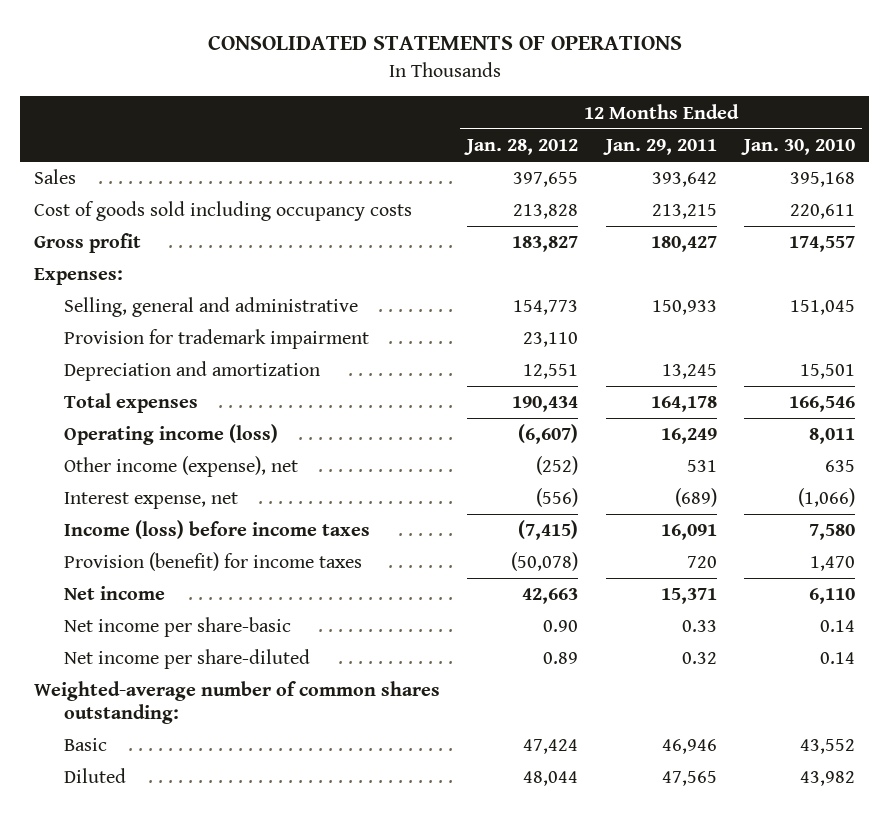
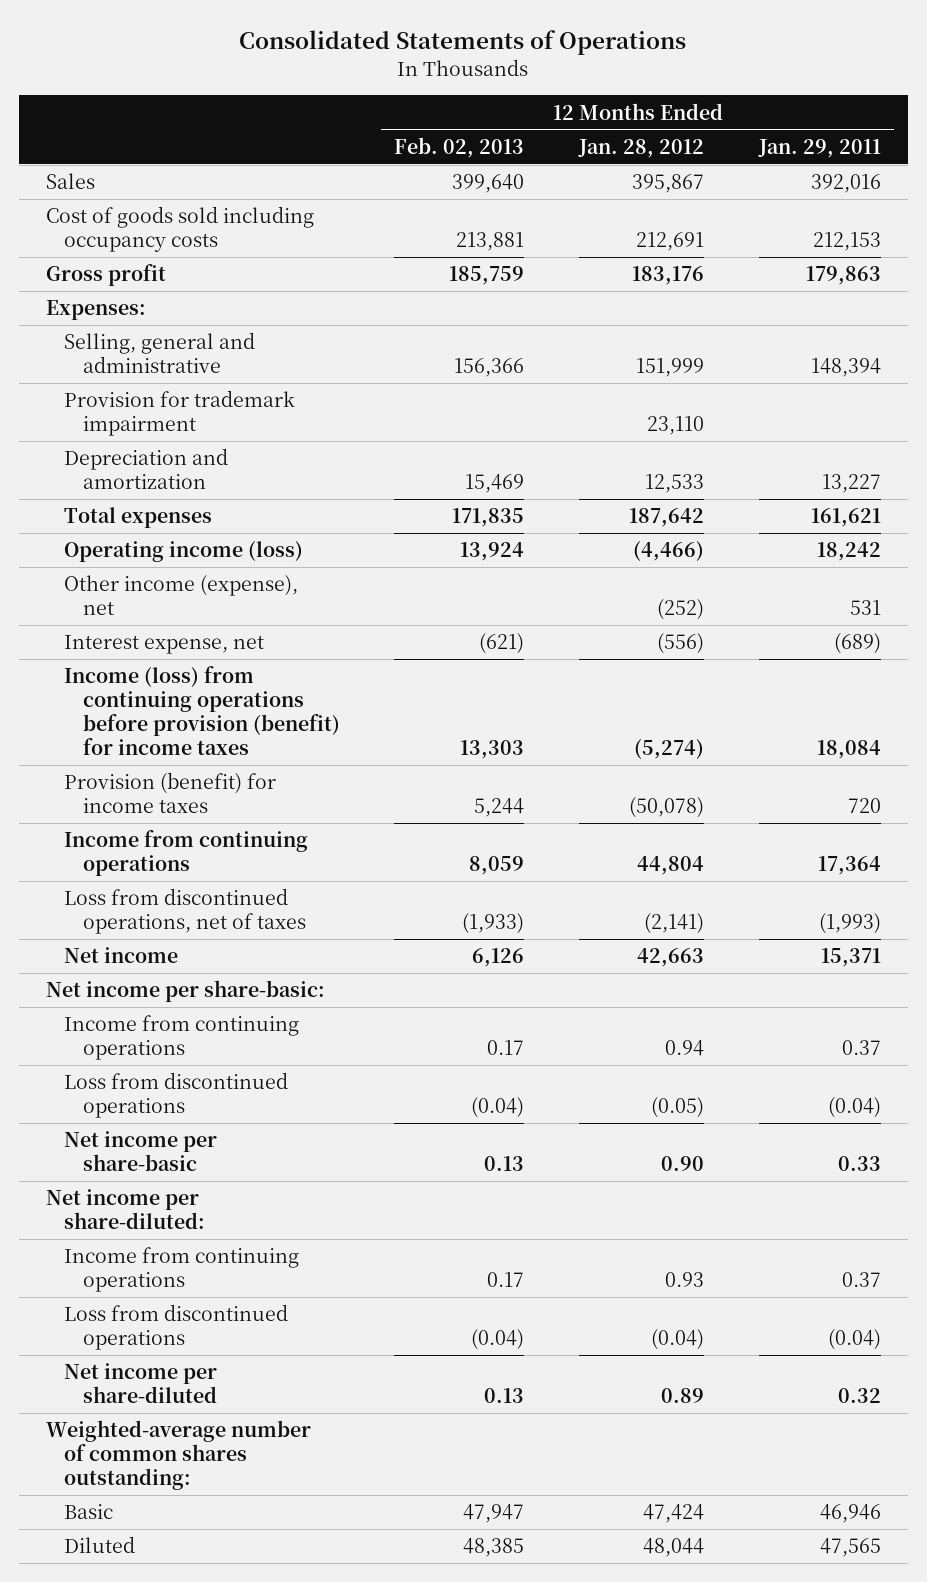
- CONSOLIDATED STATEMENTS OF OPERATIONS
+ Consolidated Statements of Operations
- | 12 Months Ended Jan. 28, 2012 | 12 Months Ended Jan. 29, 2011 | 12 Months Ended Jan. 30, 2010
+ | 12 Months Ended Feb. 02, 2013 | 12 Months Ended Jan. 28, 2012 | 12 Months Ended Jan. 29, 2011
- Sales | 397,655 | 393,642 | 395,168
- Cost of goods sold including occupancy costs | 213,828 | 213,215 | 220,611
- Gross profit | 183,827 | 180,427 | 174,557
+ Sales | 399,640 | 395,867 | 392,016
+ Cost of goods sold including occupancy costs | 213,881 | 212,691 | 212,153
+ Gross profit | 185,759 | 183,176 | 179,863
- Selling, general and administrative | 154,773 | 150,933 | 151,045
+ Selling, general and administrative | 156,366 | 151,999 | 148,394
- Depreciation and amortization | 12,551 | 13,245 | 15,501
- Total expenses | 190,434 | 164,178 | 166,546
- Operating income (loss) | (6,607) | 16,249 | 8,011
+ Depreciation and amortization | 15,469 | 12,533 | 13,227
+ Total expenses | 171,835 | 187,642 | 161,621
+ Operating income (loss) | 13,924 | (4,466) | 18,242
- Income (loss) before income taxes | (7,415) | 16,091 | 7,580
+ Income (loss) from continuing operations before provision (benefit) for income taxes | 13,303 | (5,274) | 18,084
+ Income from continuing operations | 8,059 | 44,804 | 17,364
+ Loss from discontinued operations, net of taxes | (1,933) | (2,141) | (1,993)
+ Net income per share-basic:
+ Income from continuing operations | 0.17 | 0.94 | 0.37
+ Loss from discontinued operations | (0.04) | (0.05) | (0.04)
+ Net income per share-diluted:
+ Income from continuing operations | 0.17 | 0.93 | 0.37
+ Loss from discontinued operations | (0.04) | (0.04) | (0.04)

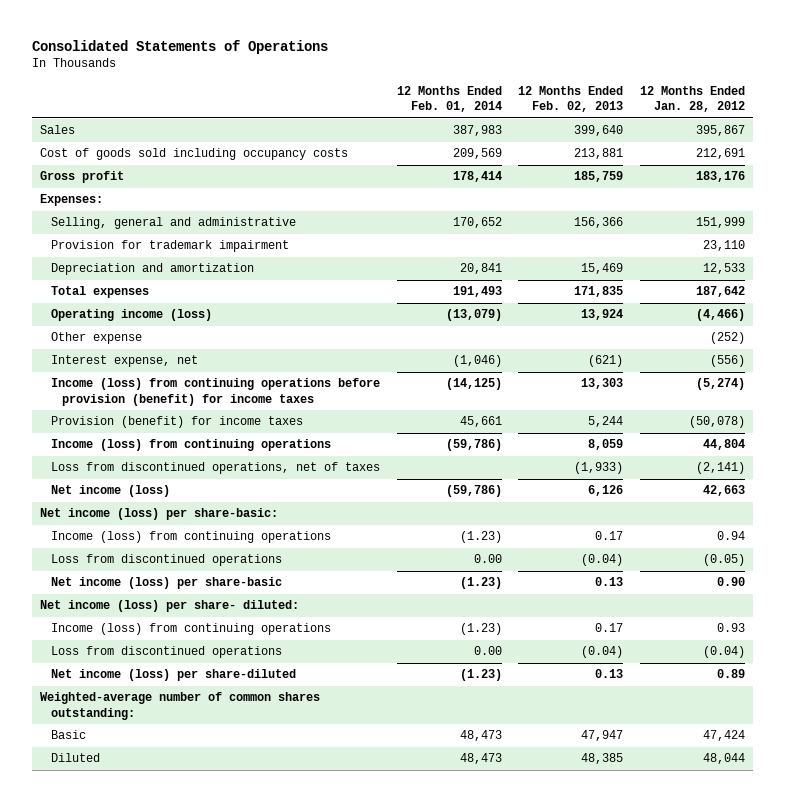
- | 12 Months Ended Feb. 02, 2013 | 12 Months Ended Jan. 28, 2012 | 12 Months Ended Jan. 29, 2011
+ | 12 Months Ended Feb. 01, 2014 | 12 Months Ended Feb. 02, 2013 | 12 Months Ended Jan. 28, 2012
- Other income (expense), net | | (252) | 531
+ Other expense | | | (252)
- Income from continuing operations | 8,059 | 44,804 | 17,364
+ Income (loss) from continuing operations | (59,786) | 8,059 | 44,804
- Net income | 6,126 | 42,663 | 15,371
- Net income per share-basic:
- Income from continuing operations | 0.17 | 0.94 | 0.37
+ Net income (loss) | (59,786) | 6,126 | 42,663
+ Net income (loss) per share-basic:
+ Income (loss) from continuing operations | (1.23) | 0.17 | 0.94
- Net income per share-basic | 0.13 | 0.90 | 0.33
- Net income per share-diluted:
- Income from continuing operations | 0.17 | 0.93 | 0.37
+ Net income (loss) per share-basic | (1.23) | 0.13 | 0.90
+ Net income (loss) per share- diluted:
+ Income (loss) from continuing operations | (1.23) | 0.17 | 0.93
- Net income per share-diluted | 0.13 | 0.89 | 0.32
+ Net income (loss) per share-diluted | (1.23) | 0.13 | 0.89

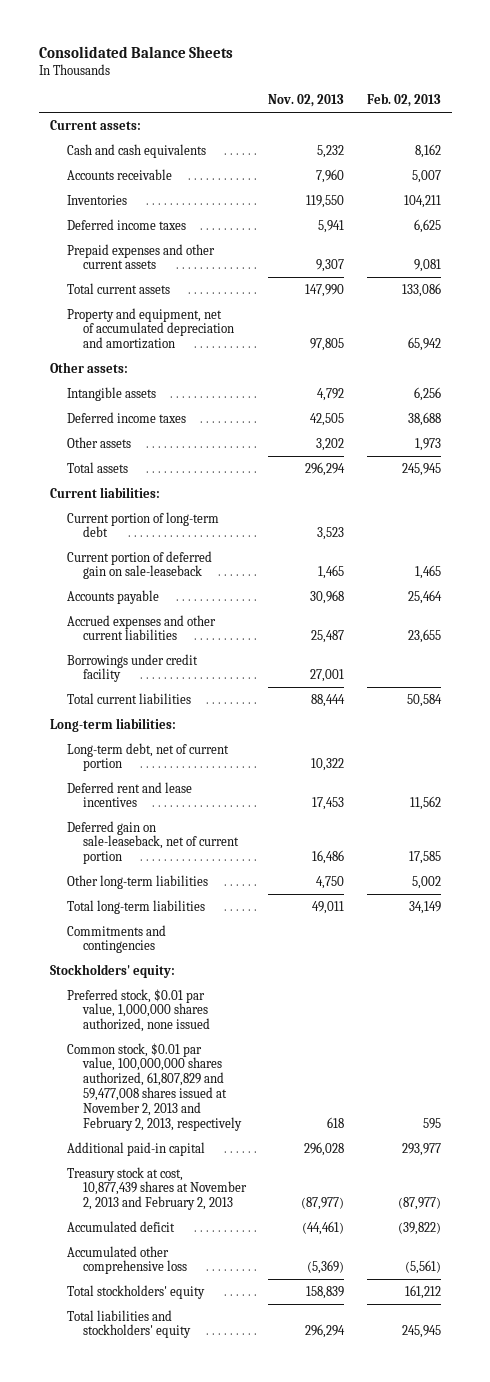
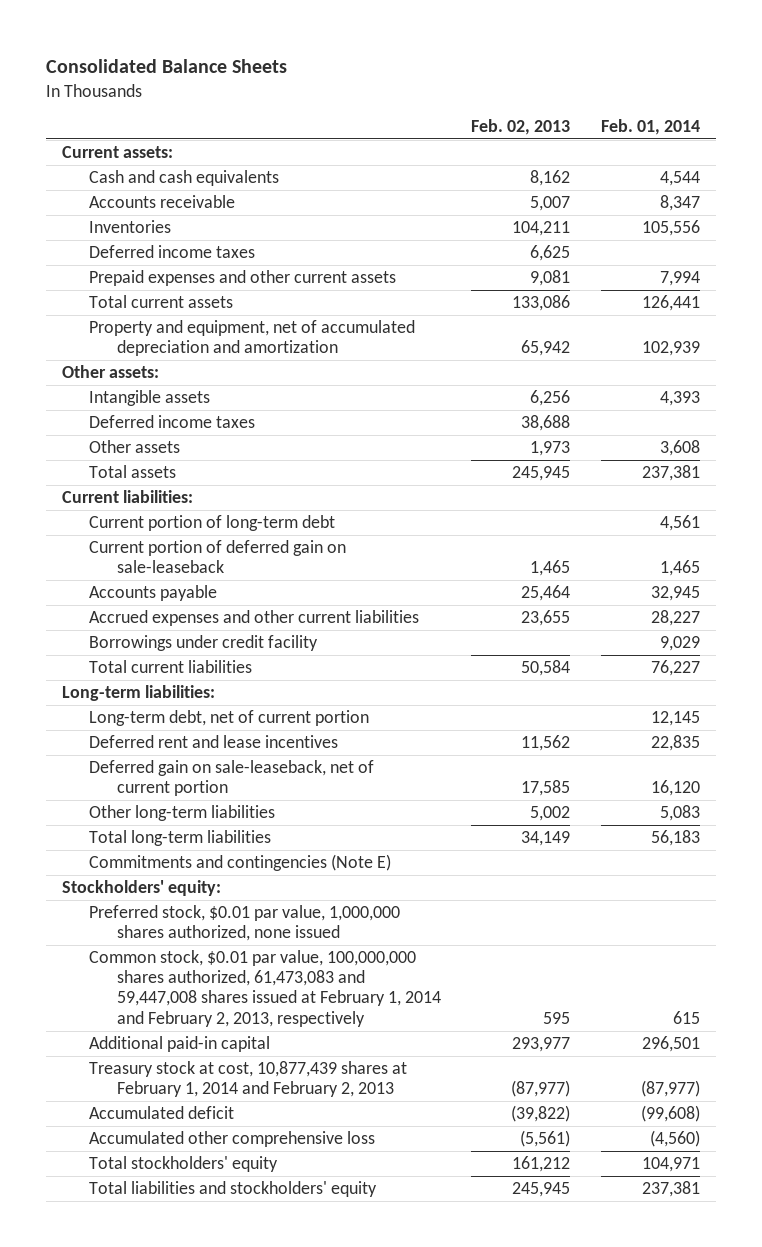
- | Nov. 02, 2013 | Feb. 02, 2013
+ | Feb. 02, 2013 | Feb. 01, 2014
- Commitments and contingencies
+ Commitments and contingencies (Note E)
- Common stock, $0.01 par value, 100,000,000 shares authorized, 61,807,829 and 59,477,008 shares issued at November 2, 2013 and February 2, 2013, respectively | 618 | 595
+ Common stock, $0.01 par value, 100,000,000 shares authorized, 61,473,083 and 59,447,008 shares issued at February 1, 2014 and February 2, 2013, respectively | 595 | 615
- Treasury stock at cost, 10,877,439 shares at November 2, 2013 and February 2, 2013 | (87,977) | (87,977)
+ Treasury stock at cost, 10,877,439 shares at February 1, 2014 and February 2, 2013 | (87,977) | (87,977)

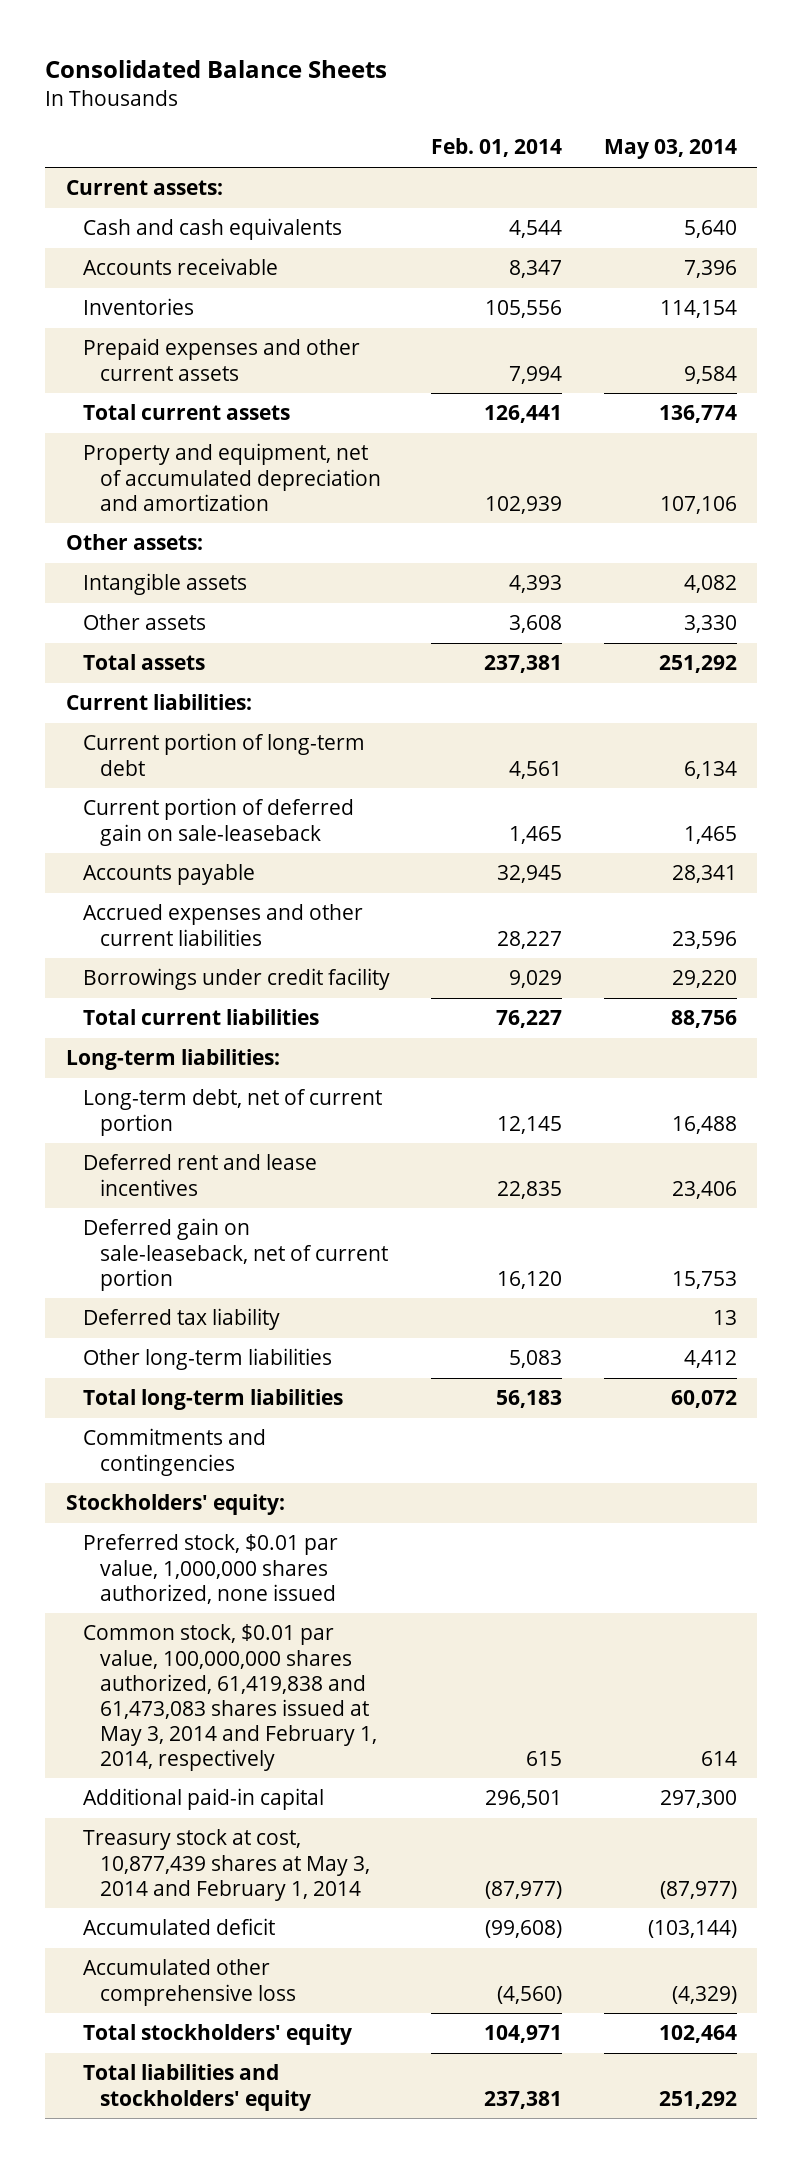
- | Feb. 02, 2013 | Feb. 01, 2014
+ | Feb. 01, 2014 | May 03, 2014
- Deferred income taxes | 6,625 |
- Deferred income taxes | 38,688 |
+ Deferred tax liability | | 13
- Commitments and contingencies (Note E)
+ Commitments and contingencies
- Common stock, $0.01 par value, 100,000,000 shares authorized, 61,473,083 and 59,447,008 shares issued at February 1, 2014 and February 2, 2013, respectively | 595 | 615
+ Common stock, $0.01 par value, 100,000,000 shares authorized, 61,419,838 and 61,473,083 shares issued at May 3, 2014 and February 1, 2014, respectively | 615 | 614
- Treasury stock at cost, 10,877,439 shares at February 1, 2014 and February 2, 2013 | (87,977) | (87,977)
+ Treasury stock at cost, 10,877,439 shares at May 3, 2014 and February 1, 2014 | (87,977) | (87,977)

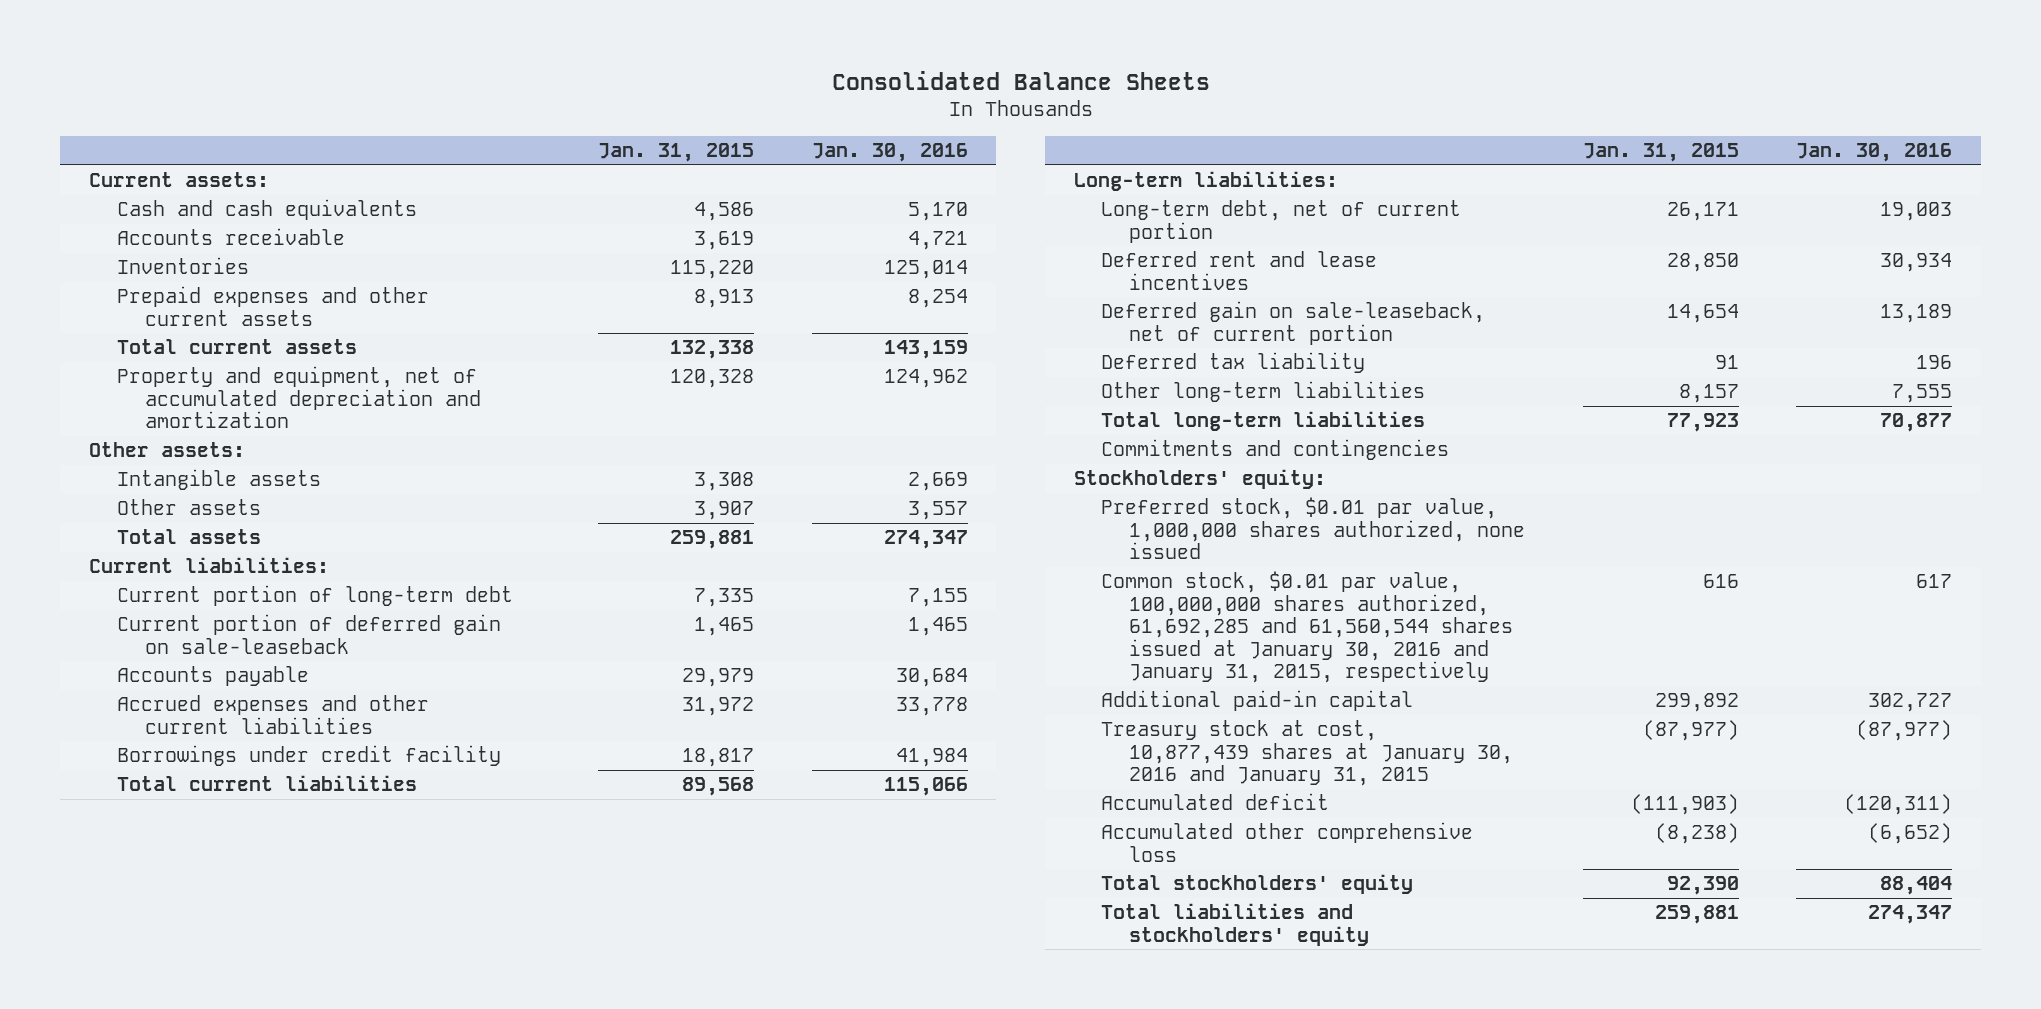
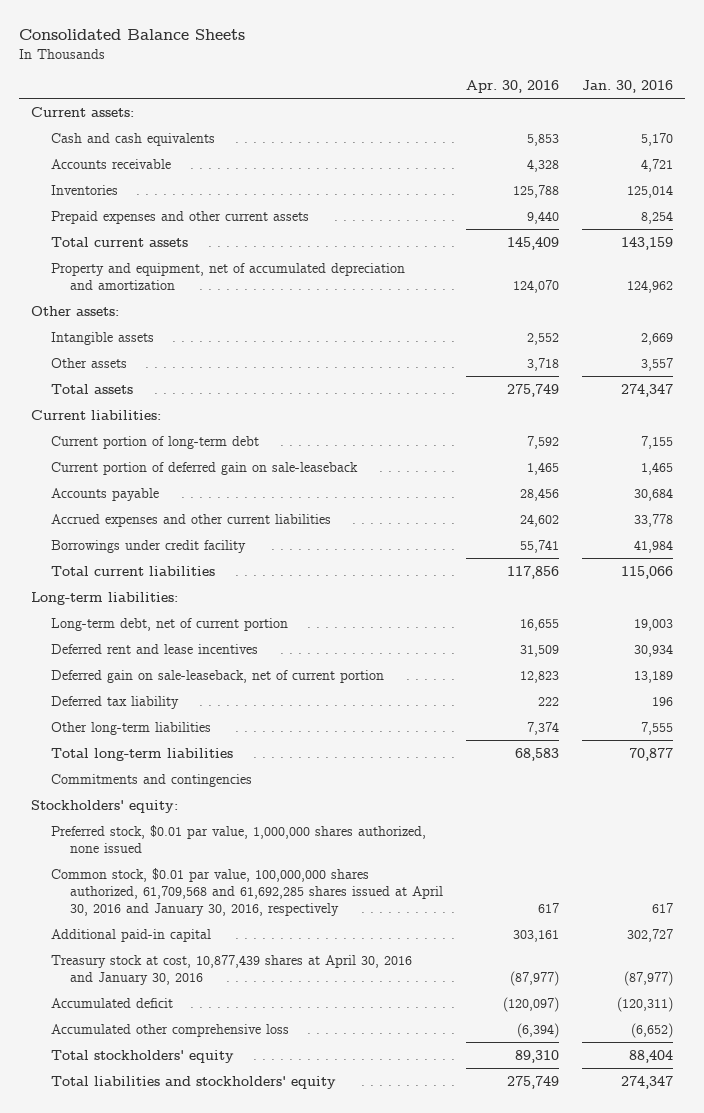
- | Jan. 31, 2015 | Jan. 30, 2016
+ | Apr. 30, 2016 | Jan. 30, 2016
- Common stock, $0.01 par value, 100,000,000 shares authorized, 61,692,285 and 61,560,544 shares issued at January 30, 2016 and January 31, 2015, respectively | 616 | 617
+ Common stock, $0.01 par value, 100,000,000 shares authorized, 61,709,568 and 61,692,285 shares issued at April 30, 2016 and January 30, 2016, respectively | 617 | 617
- Treasury stock at cost, 10,877,439 shares at January 30, 2016 and January 31, 2015 | (87,977) | (87,977)
+ Treasury stock at cost, 10,877,439 shares at April 30, 2016 and January 30, 2016 | (87,977) | (87,977)

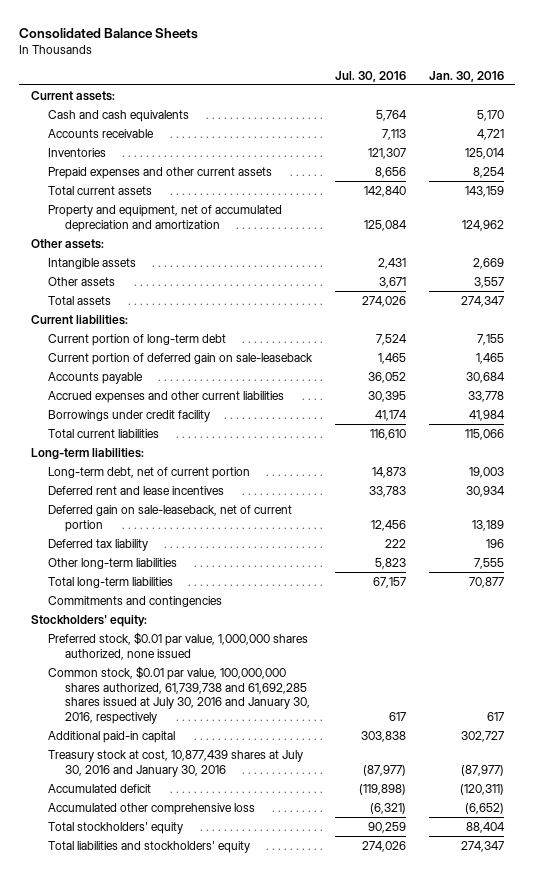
- | Apr. 30, 2016 | Jan. 30, 2016
+ | Jul. 30, 2016 | Jan. 30, 2016
- Common stock, $0.01 par value, 100,000,000 shares authorized, 61,709,568 and 61,692,285 shares issued at April 30, 2016 and January 30, 2016, respectively | 617 | 617
+ Common stock, $0.01 par value, 100,000,000 shares authorized, 61,739,738 and 61,692,285 shares issued at July 30, 2016 and January 30, 2016, respectively | 617 | 617
- Treasury stock at cost, 10,877,439 shares at April 30, 2016 and January 30, 2016 | (87,977) | (87,977)
+ Treasury stock at cost, 10,877,439 shares at July 30, 2016 and January 30, 2016 | (87,977) | (87,977)

